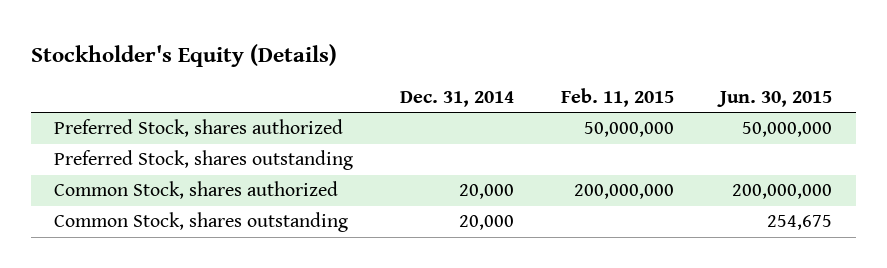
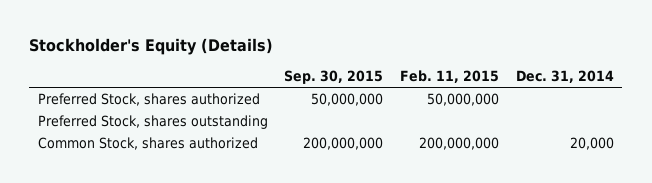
- | Dec. 31, 2014 | Feb. 11, 2015 | Jun. 30, 2015
+ | Sep. 30, 2015 | Feb. 11, 2015 | Dec. 31, 2014
- Common Stock, shares outstanding | 20,000 | | 254,675

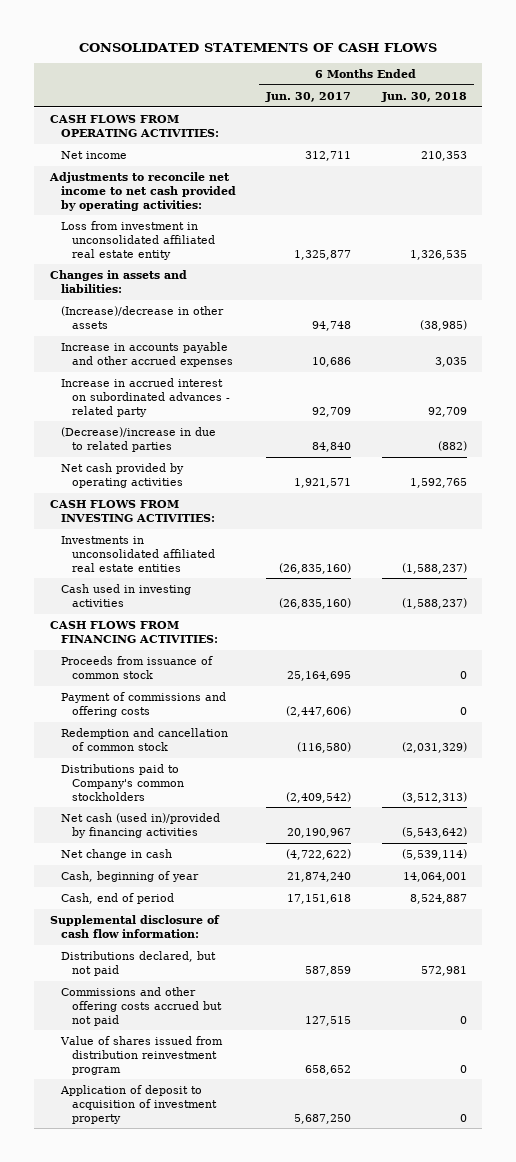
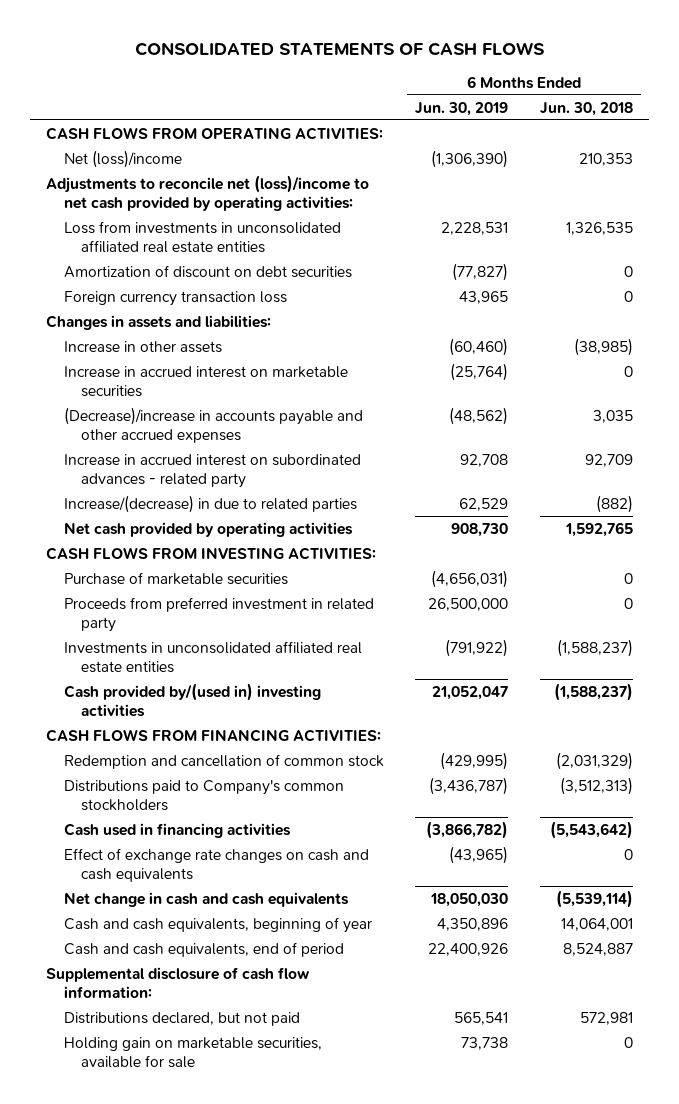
- | 6 Months Ended Jun. 30, 2017 | 6 Months Ended Jun. 30, 2018
+ | 6 Months Ended Jun. 30, 2019 | 6 Months Ended Jun. 30, 2018
- Net income | 312,711 | 210,353
- Adjustments to reconcile net income to net cash provided by operating activities:
- Loss from investment in unconsolidated affiliated real estate entity | 1,325,877 | 1,326,535
+ Net (loss)/income | (1,306,390) | 210,353
+ Adjustments to reconcile net (loss)/income to net cash provided by operating activities:
+ Loss from investments in unconsolidated affiliated real estate entities | 2,228,531 | 1,326,535
+ Amortization of discount on debt securities | (77,827) | 0
+ Foreign currency transaction loss | 43,965 | 0
- (Increase)/decrease in other assets | 94,748 | (38,985)
- Increase in accounts payable and other accrued expenses | 10,686 | 3,035
+ Increase in other assets | (60,460) | (38,985)
+ Increase in accrued interest on marketable securities | (25,764) | 0
+ (Decrease)/increase in accounts payable and other accrued expenses | (48,562) | 3,035
- (Decrease)/increase in due to related parties | 84,840 | (882)
+ Increase/(decrease) in due to related parties | 62,529 | (882)
+ Purchase of marketable securities | (4,656,031) | 0
+ Proceeds from preferred investment in related party | 26,500,000 | 0
- Cash used in investing activities | (26,835,160) | (1,588,237)
+ Cash provided by/(used in) investing activities | 21,052,047 | (1,588,237)
- Proceeds from issuance of common stock | 25,164,695 | 0
- Payment of commissions and offering costs | (2,447,606) | 0
- Net cash (used in)/provided by financing activities | 20,190,967 | (5,543,642)
- Net change in cash | (4,722,622) | (5,539,114)
- Cash, beginning of year | 21,874,240 | 14,064,001
- Cash, end of period | 17,151,618 | 8,524,887
+ Cash used in financing activities | (3,866,782) | (5,543,642)
+ Effect of exchange rate changes on cash and cash equivalents | (43,965) | 0
+ Net change in cash and cash equivalents | 18,050,030 | (5,539,114)
+ Cash and cash equivalents, beginning of year | 4,350,896 | 14,064,001
+ Cash and cash equivalents, end of period | 22,400,926 | 8,524,887
- Commissions and other offering costs accrued but not paid | 127,515 | 0
- Value of shares issued from distribution reinvestment program | 658,652 | 0
- Application of deposit to acquisition of investment property | 5,687,250 | 0
+ Holding gain on marketable securities, available for sale | 73,738 | 0

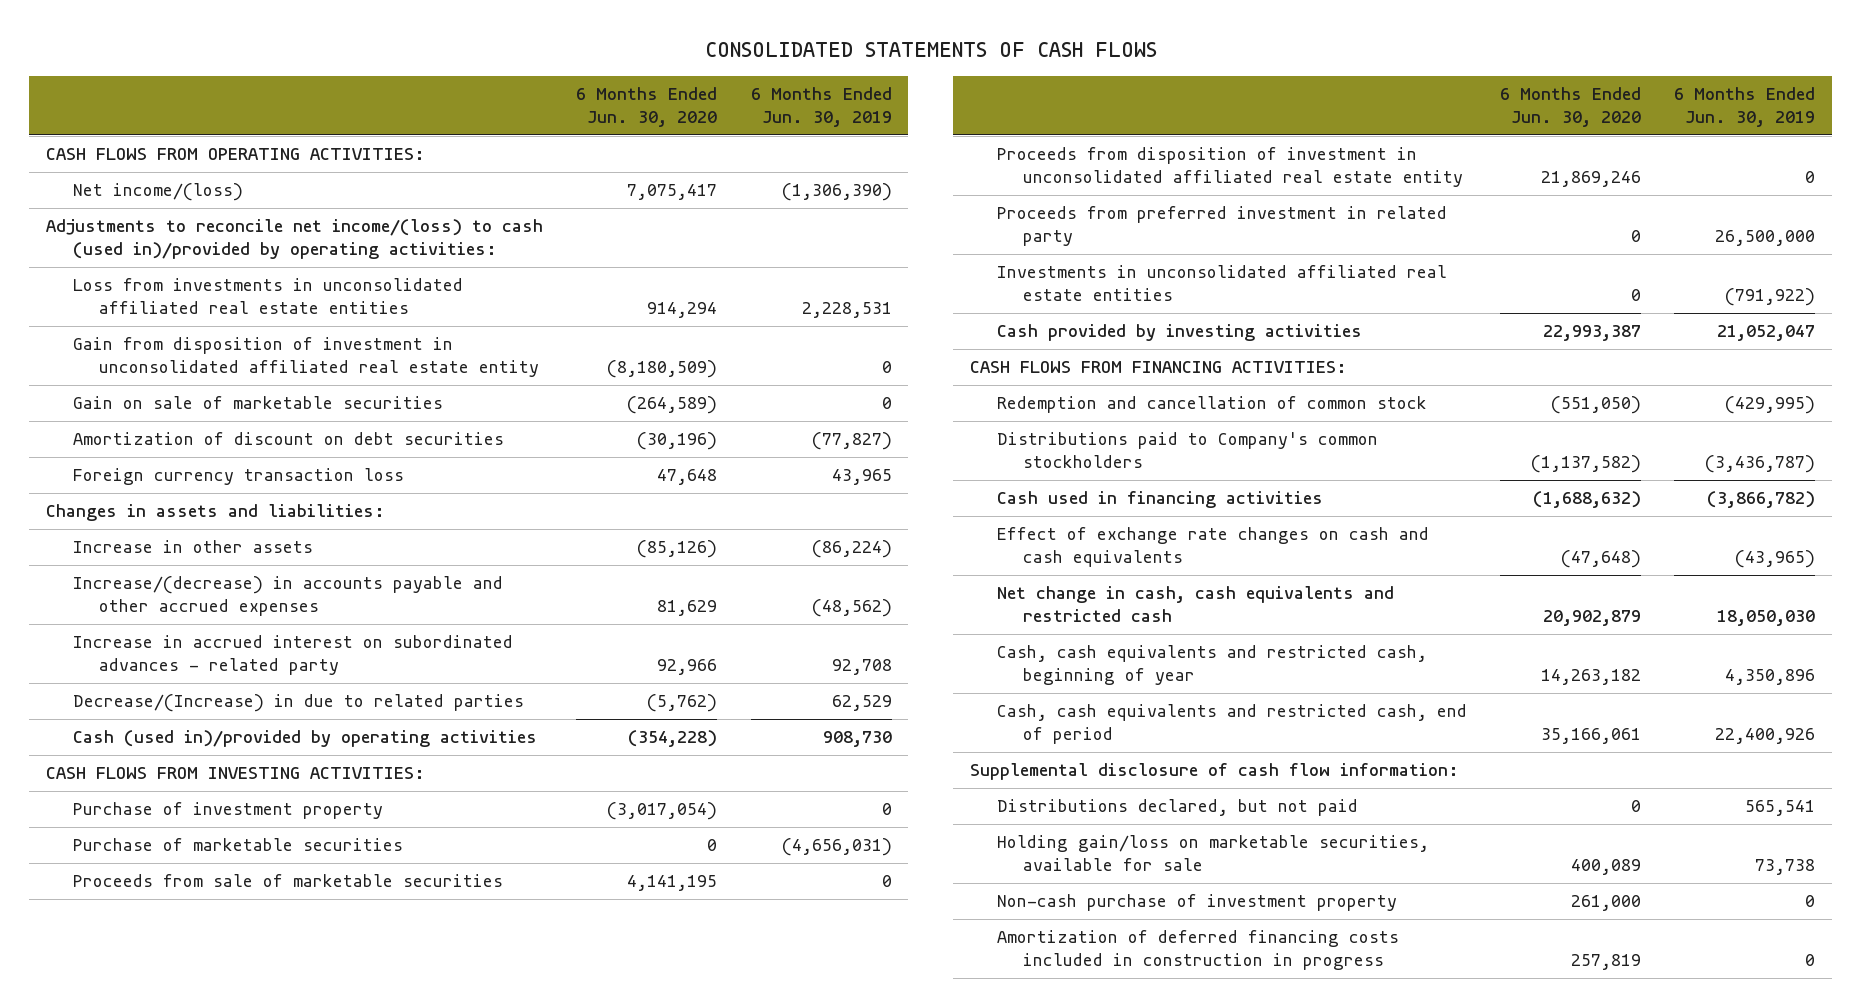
- | 6 Months Ended Jun. 30, 2019 | 6 Months Ended Jun. 30, 2018
+ | 6 Months Ended Jun. 30, 2020 | 6 Months Ended Jun. 30, 2019
- Net (loss)/income | (1,306,390) | 210,353
- Adjustments to reconcile net (loss)/income to net cash provided by operating activities:
+ Net income/(loss) | 7,075,417 | (1,306,390)
+ Adjustments to reconcile net income/(loss) to cash (used in)/provided by operating activities:
+ Gain from disposition of investment in unconsolidated affiliated real estate entity | (8,180,509) | 0
+ Gain on sale of marketable securities | (264,589) | 0
- Increase in other assets | (60,460) | (38,985)
- Increase in accrued interest on marketable securities | (25,764) | 0
- (Decrease)/increase in accounts payable and other accrued expenses | (48,562) | 3,035
+ Increase in other assets | (85,126) | (86,224)
+ Increase/(decrease) in accounts payable and other accrued expenses | 81,629 | (48,562)
- Increase/(decrease) in due to related parties | 62,529 | (882)
- Net cash provided by operating activities | 908,730 | 1,592,765
+ Decrease/(Increase) in due to related parties | (5,762) | 62,529
+ Cash (used in)/provided by operating activities | (354,228) | 908,730
+ Purchase of investment property | (3,017,054) | 0
+ Proceeds from sale of marketable securities | 4,141,195 | 0
+ Proceeds from disposition of investment in unconsolidated affiliated real estate entity | 21,869,246 | 0
- Cash provided by/(used in) investing activities | 21,052,047 | (1,588,237)
+ Cash provided by investing activities | 22,993,387 | 21,052,047
- Net change in cash and cash equivalents | 18,050,030 | (5,539,114)
- Cash and cash equivalents, beginning of year | 4,350,896 | 14,064,001
- Cash and cash equivalents, end of period | 22,400,926 | 8,524,887
+ Net change in cash, cash equivalents and restricted cash | 20,902,879 | 18,050,030
+ Cash, cash equivalents and restricted cash, beginning of year | 14,263,182 | 4,350,896
+ Cash, cash equivalents and restricted cash, end of period | 35,166,061 | 22,400,926
- Holding gain on marketable securities, available for sale | 73,738 | 0
+ Holding gain/loss on marketable securities, available for sale | 400,089 | 73,738
+ Non-cash purchase of investment property | 261,000 | 0
+ Amortization of deferred financing costs included in construction in progress | 257,819 | 0

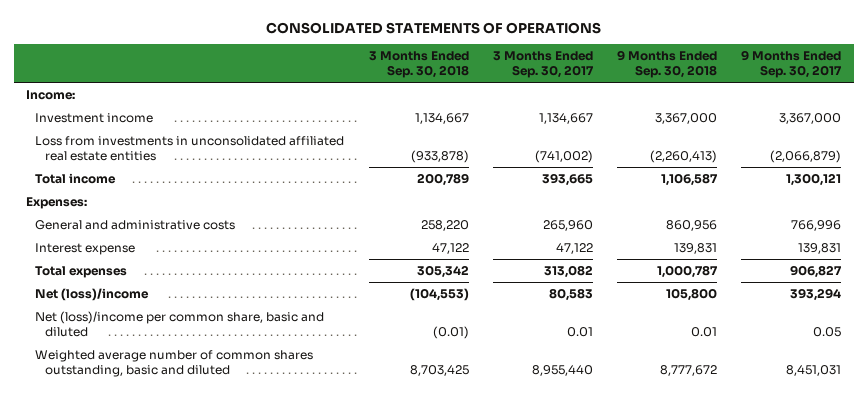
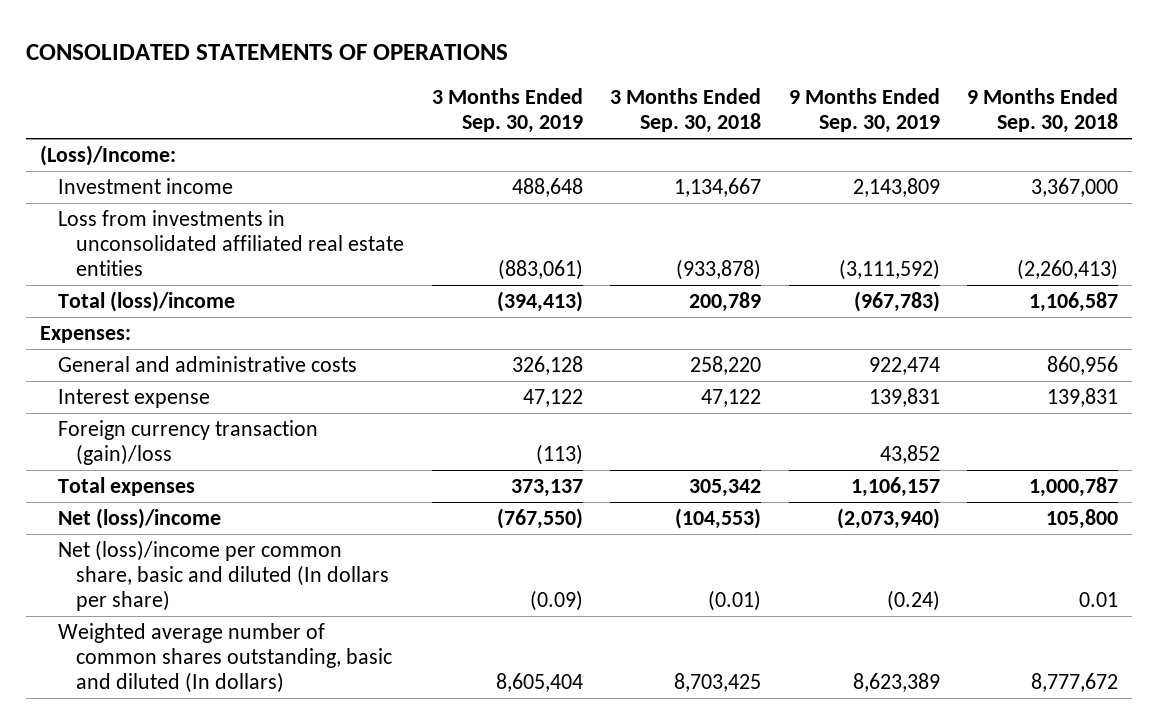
- | 3 Months Ended Sep. 30, 2018 | 3 Months Ended Sep. 30, 2017 | 9 Months Ended Sep. 30, 2018 | 9 Months Ended Sep. 30, 2017
+ | 3 Months Ended Sep. 30, 2019 | 3 Months Ended Sep. 30, 2018 | 9 Months Ended Sep. 30, 2019 | 9 Months Ended Sep. 30, 2018
- Income:
+ (Loss)/Income:
- Total income | 200,789 | 393,665 | 1,106,587 | 1,300,121
+ Total (loss)/income | (394,413) | 200,789 | (967,783) | 1,106,587
+ Foreign currency transaction (gain)/loss | (113) | | 43,852 |
- Net (loss)/income per common share, basic and diluted | (0.01) | 0.01 | 0.01 | 0.05
- Weighted average number of common shares outstanding, basic and diluted | 8,703,425 | 8,955,440 | 8,777,672 | 8,451,031
+ Net (loss)/income per common share, basic and diluted (In dollars per share) | (0.09) | (0.01) | (0.24) | 0.01
+ Weighted average number of common shares outstanding, basic and diluted (In dollars) | 8,605,404 | 8,703,425 | 8,623,389 | 8,777,672

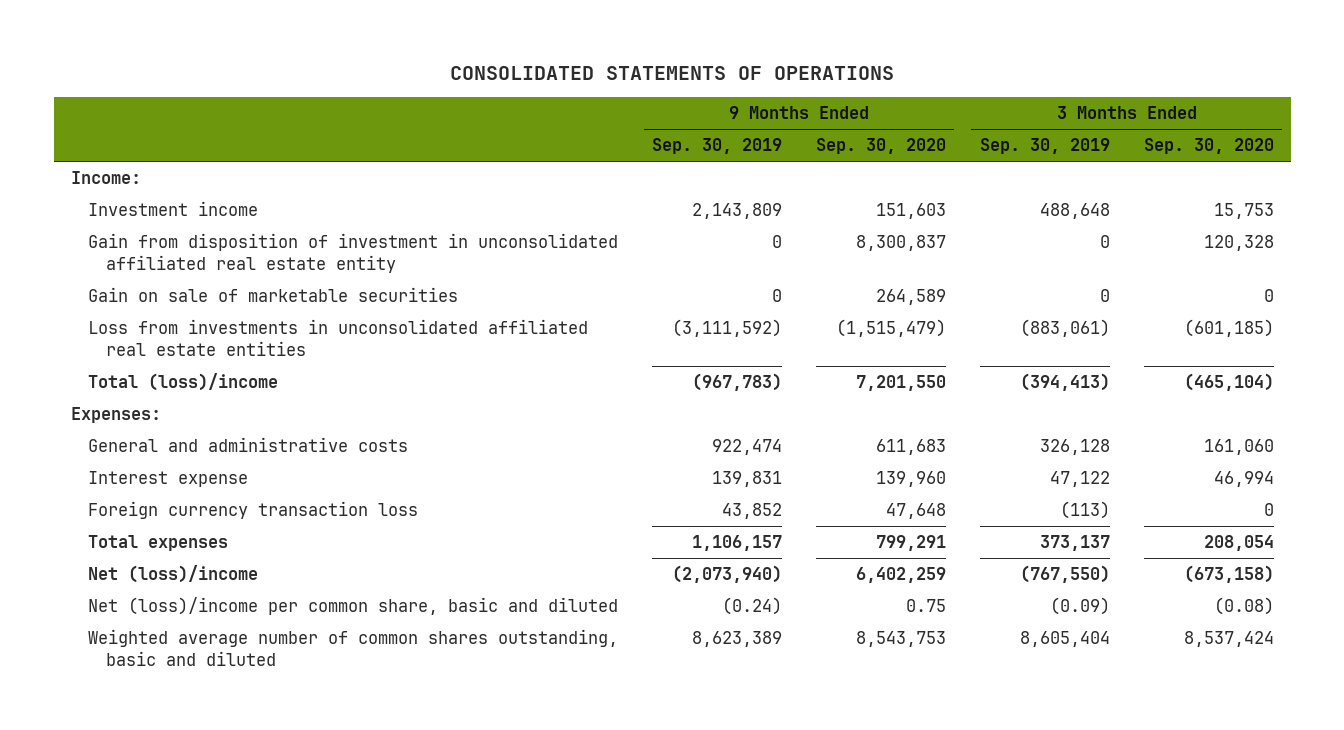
- | 3 Months Ended Sep. 30, 2019 | 3 Months Ended Sep. 30, 2018 | 9 Months Ended Sep. 30, 2019 | 9 Months Ended Sep. 30, 2018
+ | 9 Months Ended Sep. 30, 2019 | 9 Months Ended Sep. 30, 2020 | 3 Months Ended Sep. 30, 2019 | 3 Months Ended Sep. 30, 2020
- (Loss)/Income:
+ Income:
+ Gain from disposition of investment in unconsolidated affiliated real estate entity | 0 | 8,300,837 | 0 | 120,328
+ Gain on sale of marketable securities | 0 | 264,589 | 0 | 0
- Foreign currency transaction (gain)/loss | (113) | | 43,852 |
+ Foreign currency transaction loss | 43,852 | 47,648 | (113) | 0
- Net (loss)/income per common share, basic and diluted (In dollars per share) | (0.09) | (0.01) | (0.24) | 0.01
- Weighted average number of common shares outstanding, basic and diluted (In dollars) | 8,605,404 | 8,703,425 | 8,623,389 | 8,777,672
+ Net (loss)/income per common share, basic and diluted | (0.24) | 0.75 | (0.09) | (0.08)
+ Weighted average number of common shares outstanding, basic and diluted | 8,623,389 | 8,543,753 | 8,605,404 | 8,537,424

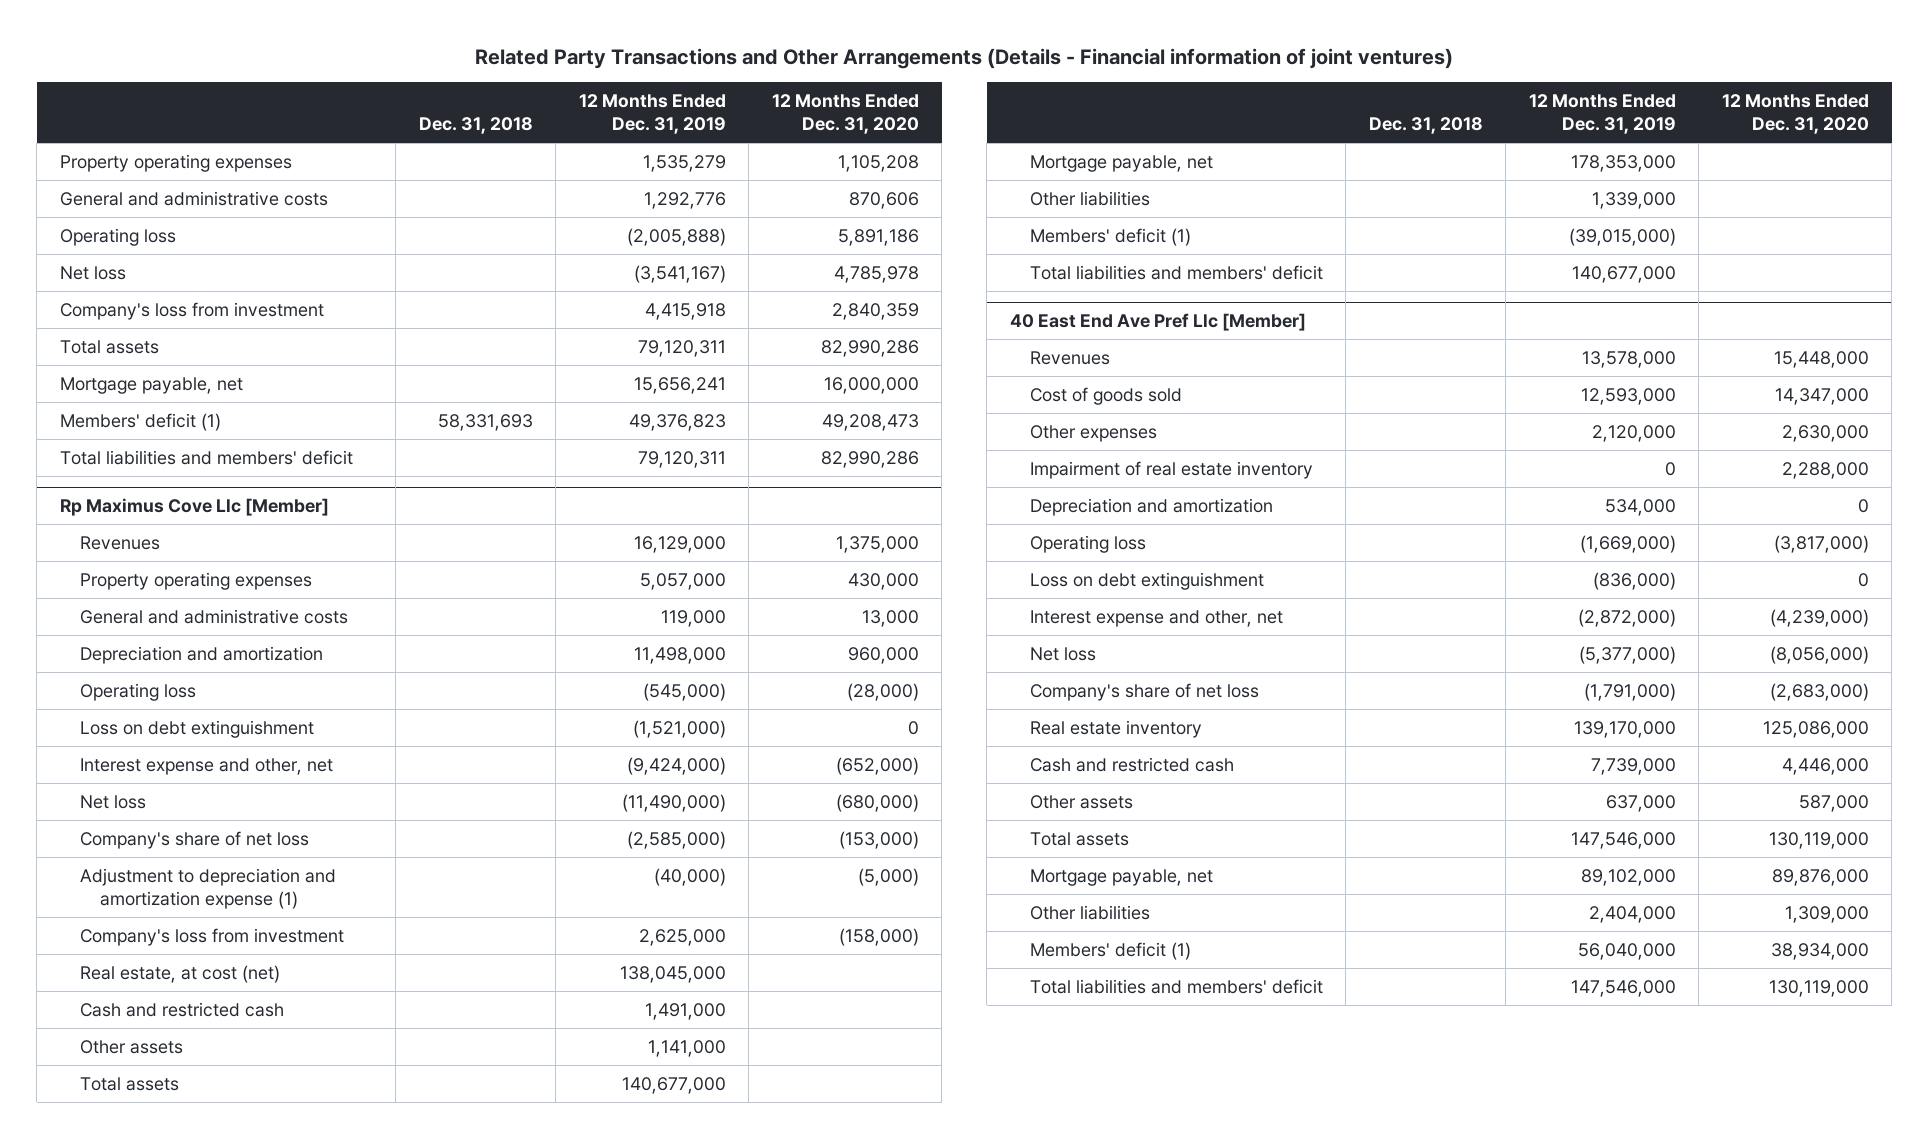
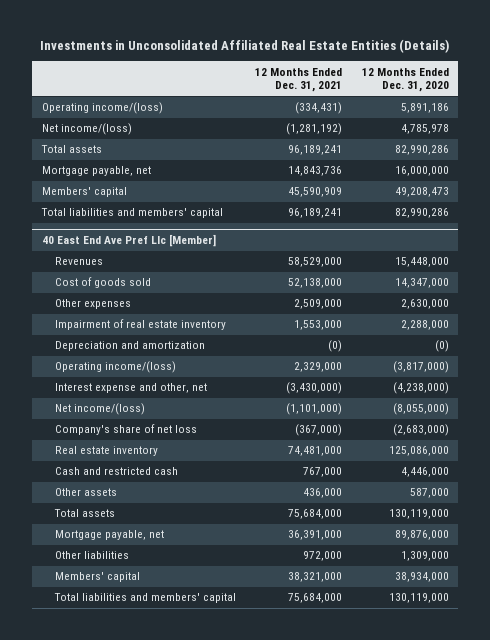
- Related Party Transactions and Other Arrangements (Details - Financial information of joint ventures)
+ Investments in Unconsolidated Affiliated Real Estate Entities (Details)
- | Dec. 31, 2018 | 12 Months Ended Dec. 31, 2019 | 12 Months Ended Dec. 31, 2020
+ | 12 Months Ended Dec. 31, 2021 | 12 Months Ended Dec. 31, 2020
- Property operating expenses | | 1,535,279 | 1,105,208
- General and administrative costs | | 1,292,776 | 870,606
- Operating loss | | (2,005,888) | 5,891,186
- Net loss | | (3,541,167) | 4,785,978
- Company's loss from investment | | 4,415,918 | 2,840,359
+ Operating income/(loss) | (334,431) | 5,891,186
+ Net income/(loss) | (1,281,192) | 4,785,978
- Members' deficit (1) | 58,331,693 | 49,376,823 | 49,208,473
- Total liabilities and members' deficit | | 79,120,311 | 82,990,286
- Rp Maximus Cove Llc [Member]
- Revenues | | 16,129,000 | 1,375,000
- Property operating expenses | | 5,057,000 | 430,000
- General and administrative costs | | 119,000 | 13,000
- Depreciation and amortization | | 11,498,000 | 960,000
- Operating loss | | (545,000) | (28,000)
- Loss on debt extinguishment | | (1,521,000) | 0
- Interest expense and other, net | | (9,424,000) | (652,000)
- Net loss | | (11,490,000) | (680,000)
- Company's share of net loss | | (2,585,000) | (153,000)
- Adjustment to depreciation and amortization expense (1) | | (40,000) | (5,000)
- Company's loss from investment | | 2,625,000 | (158,000)
- Real estate, at cost (net) | | 138,045,000 |
- Cash and restricted cash | | 1,491,000 |
- Other assets | | 1,141,000 |
- Total assets | | 140,677,000 |
- Mortgage payable, net | | 178,353,000 |
- Other liabilities | | 1,339,000 |
- Members' deficit (1) | | (39,015,000) |
- Total liabilities and members' deficit | | 140,677,000 |
+ Members' capital | 45,590,909 | 49,208,473
+ Total liabilities and members' capital | 96,189,241 | 82,990,286
@ 40 East End Ave Pref Llc [Member]
- Depreciation and amortization | | 534,000 | 0
- Operating loss | | (1,669,000) | (3,817,000)
- Loss on debt extinguishment | | (836,000) | 0
- Interest expense and other, net | | (2,872,000) | (4,239,000)
- Net loss | | (5,377,000) | (8,056,000)
+ Depreciation and amortization | (0) | (0)
+ Operating income/(loss) | 2,329,000 | (3,817,000)
+ Interest expense and other, net | (3,430,000) | (4,238,000)
+ Net income/(loss) | (1,101,000) | (8,055,000)
- Members' deficit (1) | | 56,040,000 | 38,934,000
- Total liabilities and members' deficit | | 147,546,000 | 130,119,000
+ Members' capital | 38,321,000 | 38,934,000
+ Total liabilities and members' capital | 75,684,000 | 130,119,000

